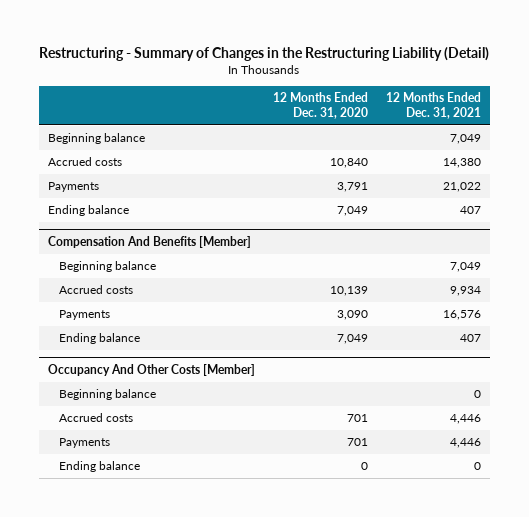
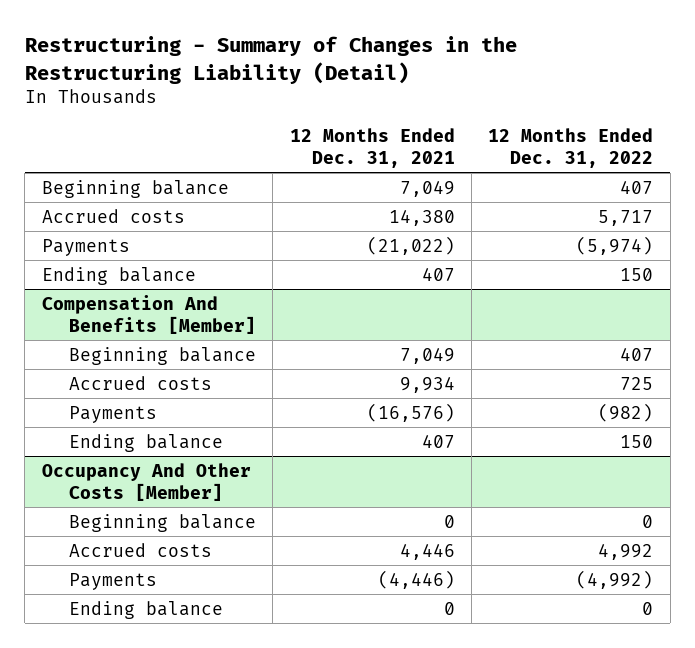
- | 12 Months Ended Dec. 31, 2020 | 12 Months Ended Dec. 31, 2021
+ | 12 Months Ended Dec. 31, 2021 | 12 Months Ended Dec. 31, 2022
- Payments | 3,791 | 21,022
+ Payments | (21,022) | (5,974)
@ Compensation And Benefits [Member]
- Payments | 3,090 | 16,576
+ Payments | (16,576) | (982)
@ Occupancy And Other Costs [Member]
- Payments | 701 | 4,446
+ Payments | (4,446) | (4,992)

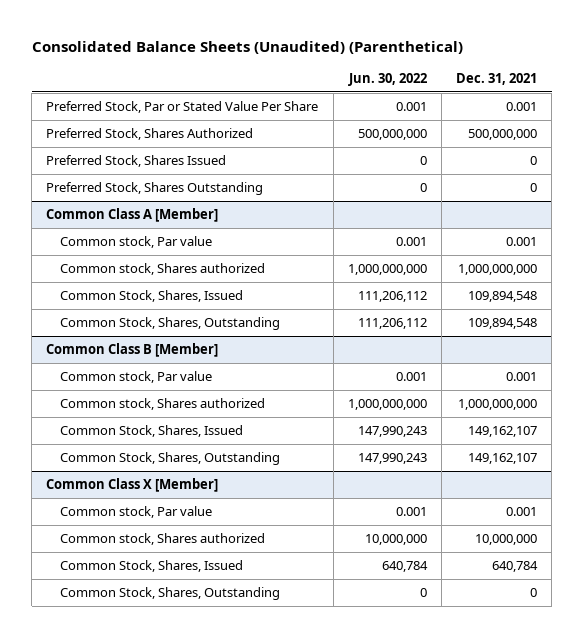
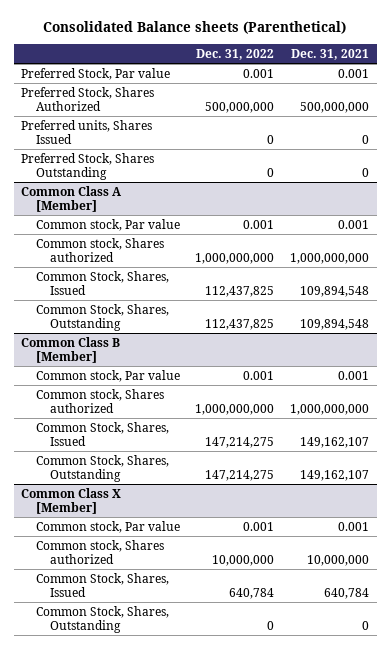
- Consolidated Balance Sheets (Unaudited) (Parenthetical)
+ Consolidated Balance sheets (Parenthetical)
- | Jun. 30, 2022 | Dec. 31, 2021
+ | Dec. 31, 2022 | Dec. 31, 2021
- Preferred Stock, Par or Stated Value Per Share | 0.001 | 0.001
+ Preferred Stock, Par value | 0.001 | 0.001
- Preferred Stock, Shares Issued | 0 | 0
+ Preferred units, Shares Issued | 0 | 0

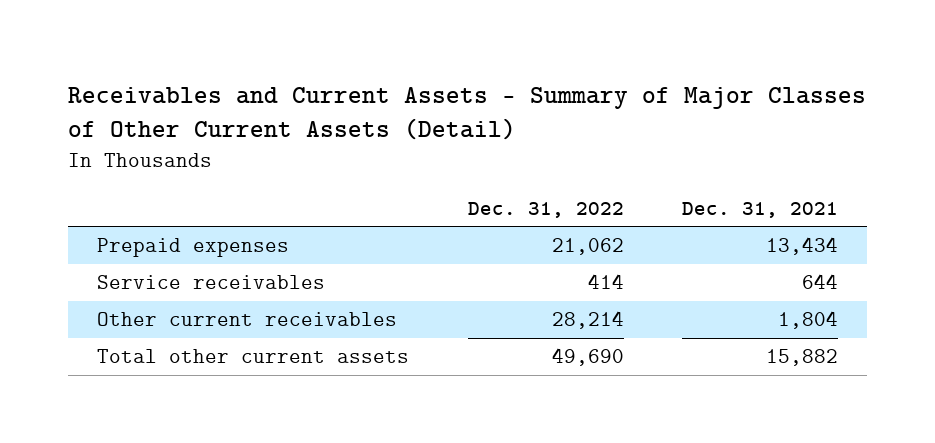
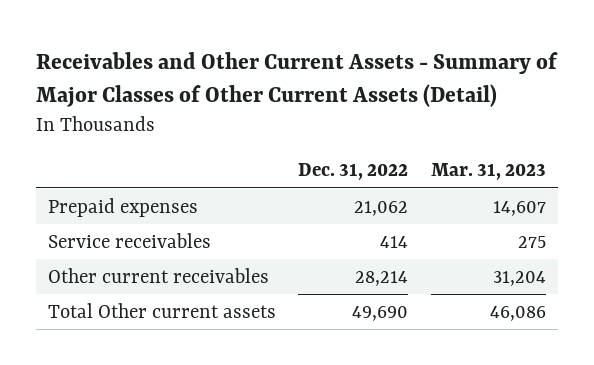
- Receivables and Current Assets - Summary of Major Classes of Other Current Assets (Detail)
+ Receivables and Other Current Assets - Summary of Major Classes of Other Current Assets (Detail)
- | Dec. 31, 2022 | Dec. 31, 2021
+ | Dec. 31, 2022 | Mar. 31, 2023
- Total other current assets | 49,690 | 15,882
+ Total Other current assets | 49,690 | 46,086

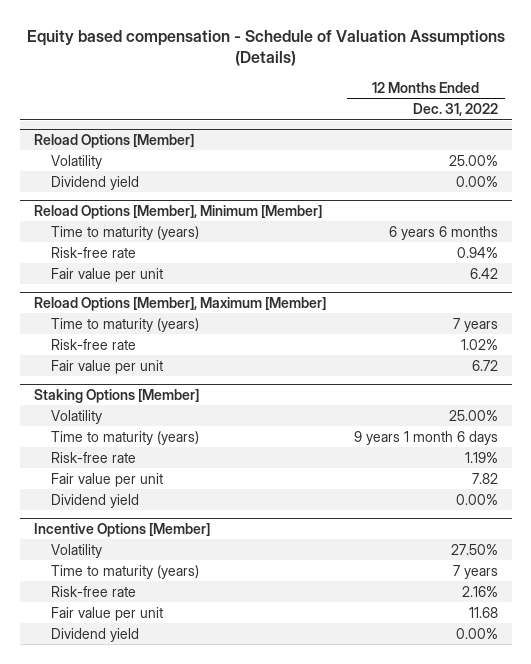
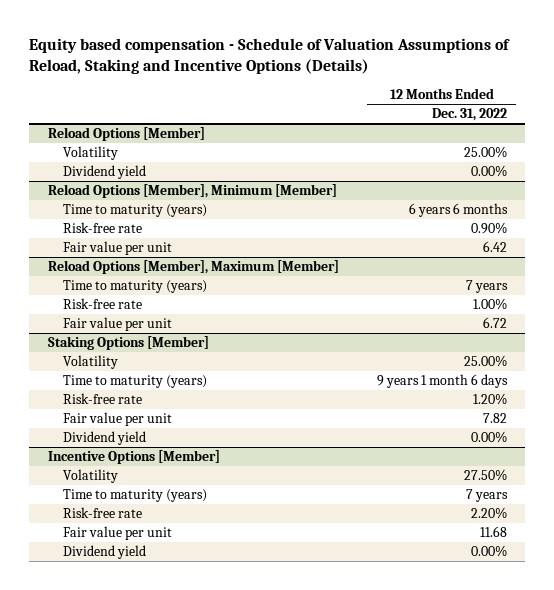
- Equity based compensation - Schedule of Valuation Assumptions (Details)
+ Equity based compensation - Schedule of Valuation Assumptions of Reload, Staking and Incentive Options (Details)
@ Reload Options [Member], Minimum [Member]
- Risk-free rate | 0.94%
+ Risk-free rate | 0.90%
@ Reload Options [Member], Maximum [Member]
- Risk-free rate | 1.02%
+ Risk-free rate | 1.00%
@ Staking Options [Member]
- Risk-free rate | 1.19%
+ Risk-free rate | 1.20%
@ Incentive Options [Member]
- Risk-free rate | 2.16%
+ Risk-free rate | 2.20%

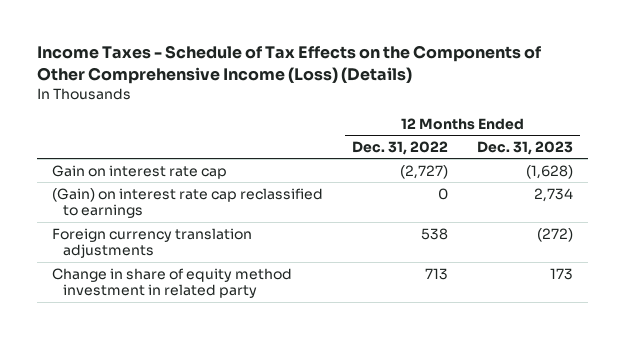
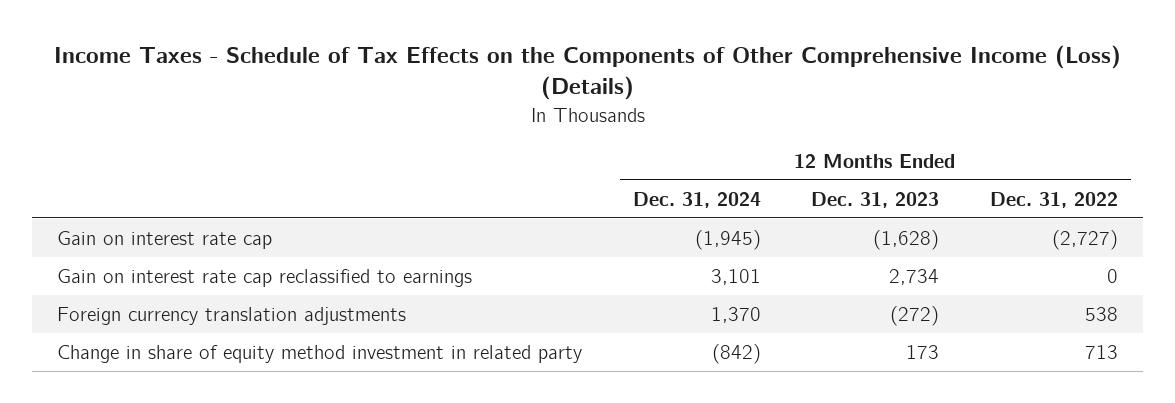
- | 12 Months Ended Dec. 31, 2022 | 12 Months Ended Dec. 31, 2023
+ | 12 Months Ended Dec. 31, 2024 | 12 Months Ended Dec. 31, 2023 | 12 Months Ended Dec. 31, 2022
- (Gain) on interest rate cap reclassified to earnings | 0 | 2,734
+ Gain on interest rate cap reclassified to earnings | 3,101 | 2,734 | 0

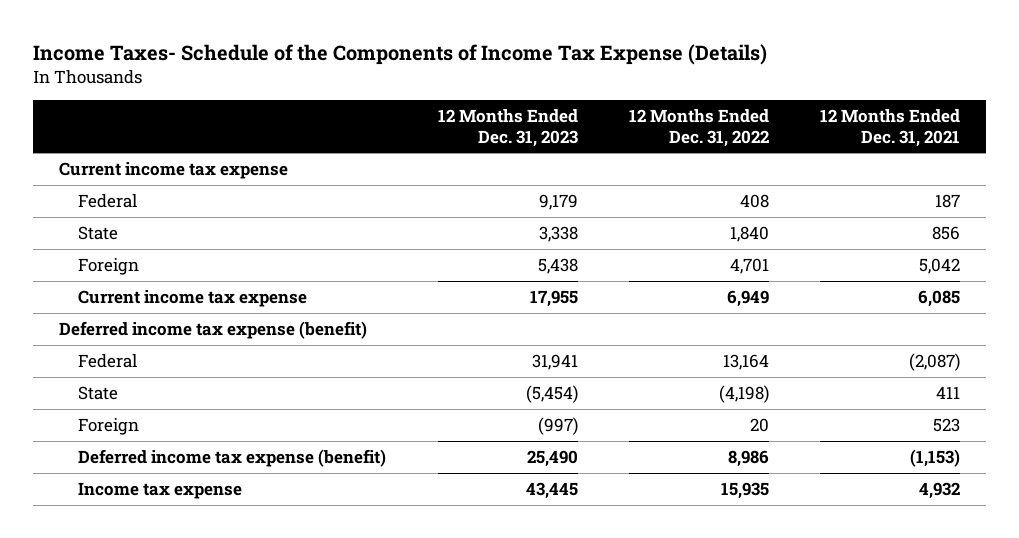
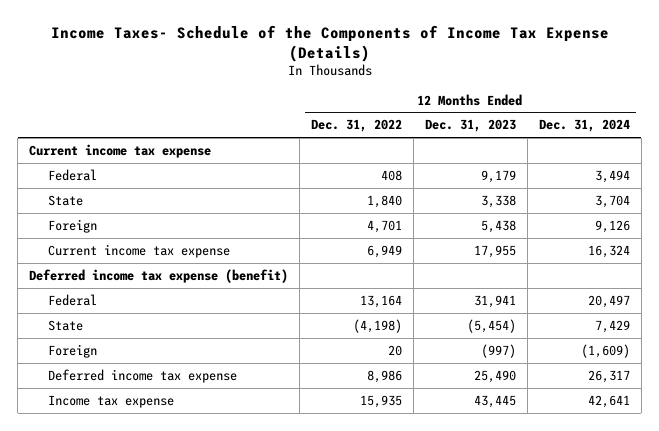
- | 12 Months Ended Dec. 31, 2023 | 12 Months Ended Dec. 31, 2022 | 12 Months Ended Dec. 31, 2021
+ | 12 Months Ended Dec. 31, 2022 | 12 Months Ended Dec. 31, 2023 | 12 Months Ended Dec. 31, 2024
- Deferred income tax expense (benefit) | 25,490 | 8,986 | (1,153)
+ Deferred income tax expense | 8,986 | 25,490 | 26,317

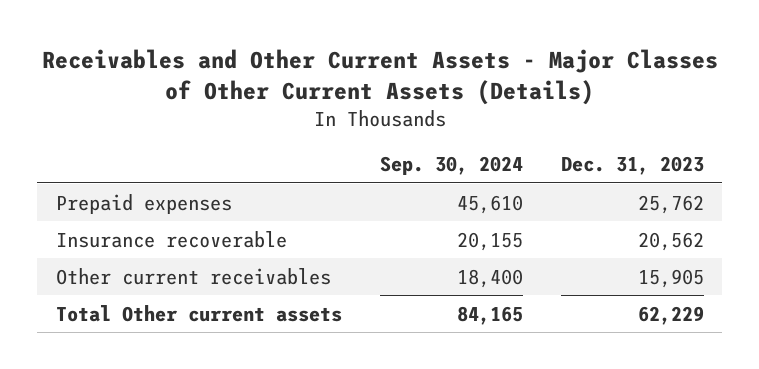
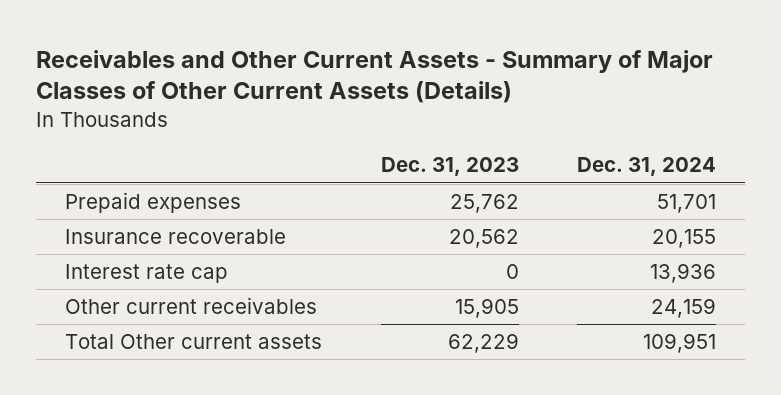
- Receivables and Other Current Assets - Major Classes of Other Current Assets (Details)
+ Receivables and Other Current Assets - Summary of Major Classes of Other Current Assets (Details)
- | Sep. 30, 2024 | Dec. 31, 2023
+ | Dec. 31, 2023 | Dec. 31, 2024
+ Interest rate cap | 0 | 13,936

